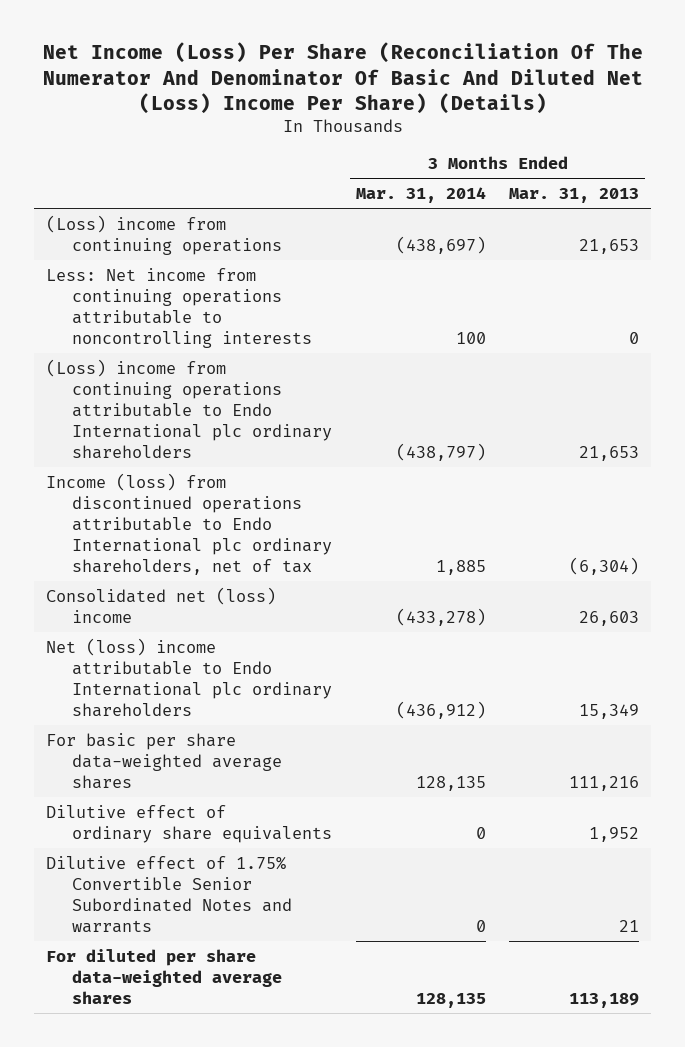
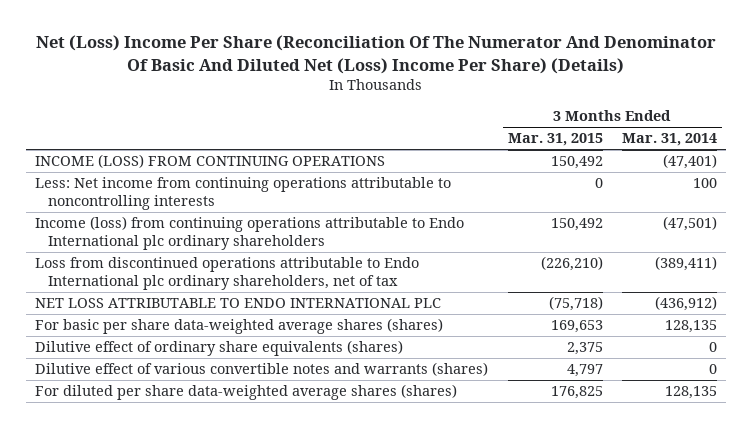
- Net Income (Loss) Per Share (Reconciliation Of The Numerator And Denominator Of Basic And Diluted Net (Loss) Income Per Share) (Details)
+ Net (Loss) Income Per Share (Reconciliation Of The Numerator And Denominator Of Basic And Diluted Net (Loss) Income Per Share) (Details)
- | 3 Months Ended Mar. 31, 2014 | 3 Months Ended Mar. 31, 2013
+ | 3 Months Ended Mar. 31, 2015 | 3 Months Ended Mar. 31, 2014
- (Loss) income from continuing operations | (438,697) | 21,653
+ INCOME (LOSS) FROM CONTINUING OPERATIONS | 150,492 | (47,401)
- (Loss) income from continuing operations attributable to Endo International plc ordinary shareholders | (438,797) | 21,653
- Income (loss) from discontinued operations attributable to Endo International plc ordinary shareholders, net of tax | 1,885 | (6,304)
- Consolidated net (loss) income | (433,278) | 26,603
- Net (loss) income attributable to Endo International plc ordinary shareholders | (436,912) | 15,349
- For basic per share data-weighted average shares | 128,135 | 111,216
- Dilutive effect of ordinary share equivalents | 0 | 1,952
- Dilutive effect of 1.75% Convertible Senior Subordinated Notes and warrants | 0 | 21
- For diluted per share data-weighted average shares | 128,135 | 113,189
+ Income (loss) from continuing operations attributable to Endo International plc ordinary shareholders | 150,492 | (47,501)
+ Loss from discontinued operations attributable to Endo International plc ordinary shareholders, net of tax | (226,210) | (389,411)
+ NET LOSS ATTRIBUTABLE TO ENDO INTERNATIONAL PLC | (75,718) | (436,912)
+ For basic per share data-weighted average shares (shares) | 169,653 | 128,135
+ Dilutive effect of ordinary share equivalents (shares) | 2,375 | 0
+ Dilutive effect of various convertible notes and warrants (shares) | 4,797 | 0
+ For diluted per share data-weighted average shares (shares) | 176,825 | 128,135

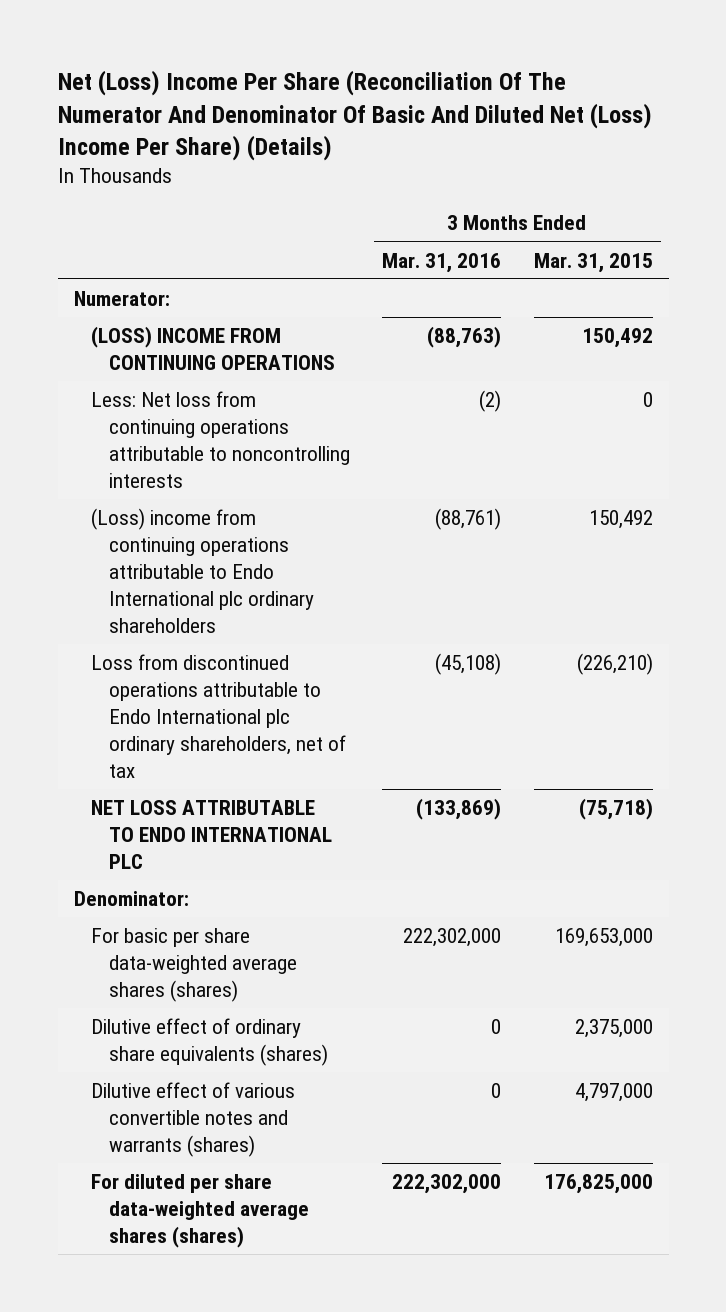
- | 3 Months Ended Mar. 31, 2015 | 3 Months Ended Mar. 31, 2014
+ | 3 Months Ended Mar. 31, 2016 | 3 Months Ended Mar. 31, 2015
- INCOME (LOSS) FROM CONTINUING OPERATIONS | 150,492 | (47,401)
- Less: Net income from continuing operations attributable to noncontrolling interests | 0 | 100
- Income (loss) from continuing operations attributable to Endo International plc ordinary shareholders | 150,492 | (47,501)
+ Numerator:
+ (LOSS) INCOME FROM CONTINUING OPERATIONS | (88,763) | 150,492
+ Less: Net loss from continuing operations attributable to noncontrolling interests | (2) | 0
+ (Loss) income from continuing operations attributable to Endo International plc ordinary shareholders | (88,761) | 150,492
- For basic per share data-weighted average shares (shares) | 169,653 | 128,135
- Dilutive effect of ordinary share equivalents (shares) | 2,375 | 0
- Dilutive effect of various convertible notes and warrants (shares) | 4,797 | 0
- For diluted per share data-weighted average shares (shares) | 176,825 | 128,135
+ Denominator:
+ For basic per share data-weighted average shares (shares) | 222,302,000 | 169,653,000
+ Dilutive effect of ordinary share equivalents (shares) | 0 | 2,375,000
+ Dilutive effect of various convertible notes and warrants (shares) | 0 | 4,797,000
+ For diluted per share data-weighted average shares (shares) | 222,302,000 | 176,825,000

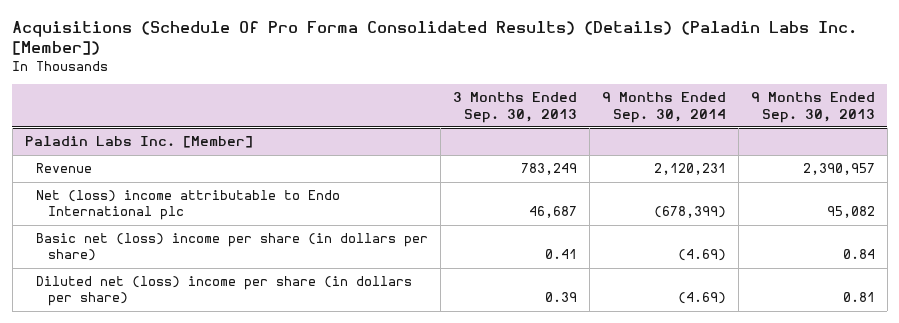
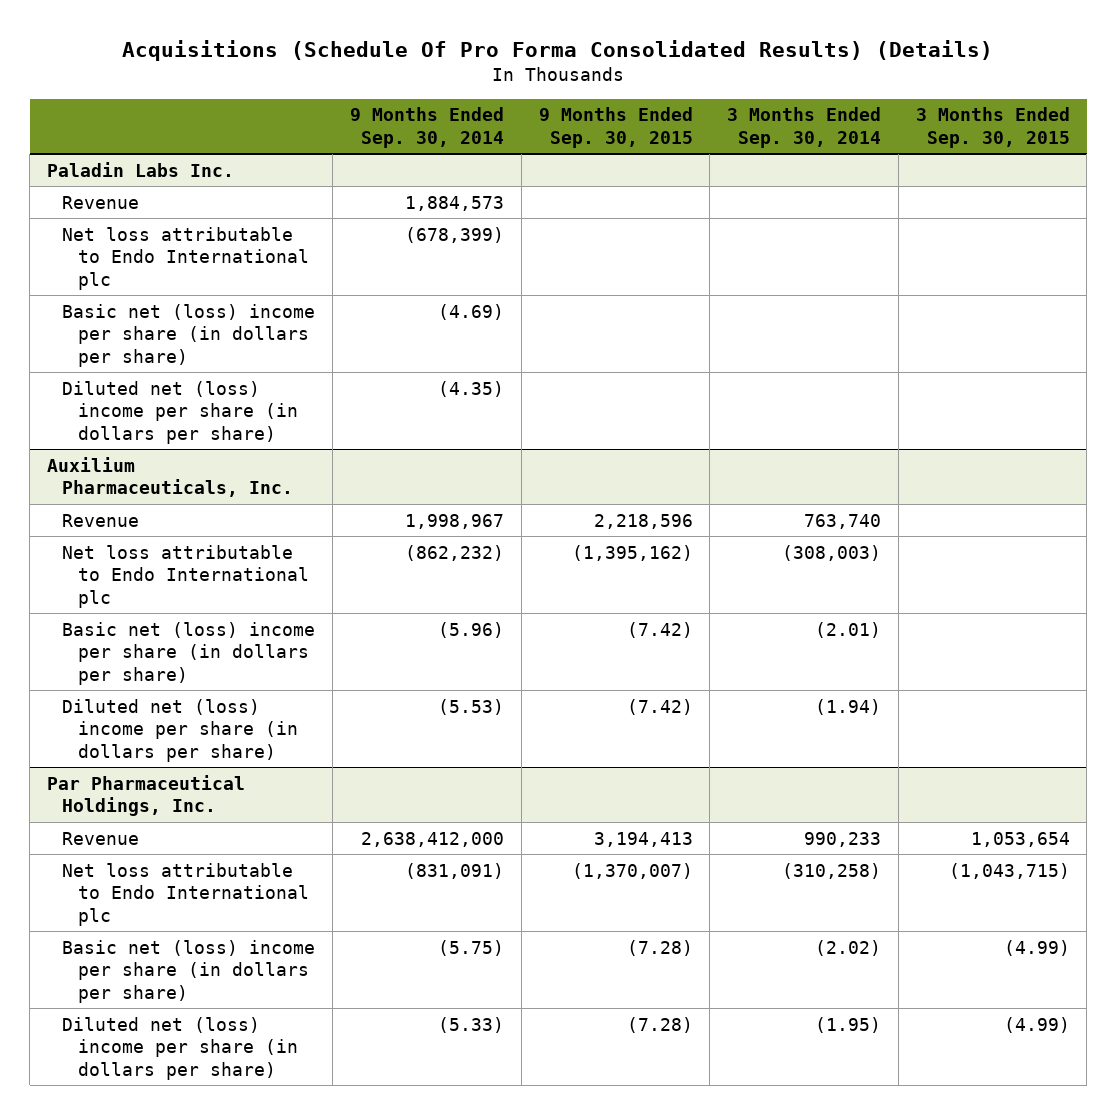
- Acquisitions (Schedule Of Pro Forma Consolidated Results) (Details) (Paladin Labs Inc. [Member])
+ Acquisitions (Schedule Of Pro Forma Consolidated Results) (Details)
- | 3 Months Ended Sep. 30, 2013 | 9 Months Ended Sep. 30, 2014 | 9 Months Ended Sep. 30, 2013
+ | 9 Months Ended Sep. 30, 2014 | 9 Months Ended Sep. 30, 2015 | 3 Months Ended Sep. 30, 2014 | 3 Months Ended Sep. 30, 2015
- Paladin Labs Inc. [Member]
- Revenue | 783,249 | 2,120,231 | 2,390,957
- Net (loss) income attributable to Endo International plc | 46,687 | (678,399) | 95,082
+ Paladin Labs Inc.
+ Revenue | 1,884,573 | | |
+ Net loss attributable to Endo International plc | (678,399) | | |
- Diluted net (loss) income per share (in dollars per share) | 0.39 | (4.69) | 0.81
+ Diluted net (loss) income per share (in dollars per share) | (4.35) | | |
+ Auxilium Pharmaceuticals, Inc.
+ Revenue | 1,998,967 | 2,218,596 | 763,740 |
+ Net loss attributable to Endo International plc | (862,232) | (1,395,162) | (308,003) |
+ Basic net (loss) income per share (in dollars per share) | (5.96) | (7.42) | (2.01) |
+ Diluted net (loss) income per share (in dollars per share) | (5.53) | (7.42) | (1.94) |
+ Par Pharmaceutical Holdings, Inc.
+ Revenue | 2,638,412,000 | 3,194,413 | 990,233 | 1,053,654
+ Net loss attributable to Endo International plc | (831,091) | (1,370,007) | (310,258) | (1,043,715)
+ Basic net (loss) income per share (in dollars per share) | (5.75) | (7.28) | (2.02) | (4.99)
+ Diluted net (loss) income per share (in dollars per share) | (5.33) | (7.28) | (1.95) | (4.99)

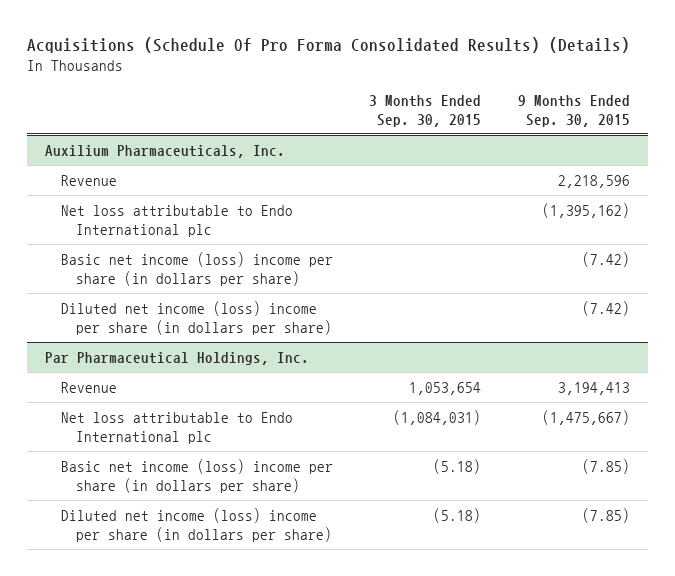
- | 9 Months Ended Sep. 30, 2014 | 9 Months Ended Sep. 30, 2015 | 3 Months Ended Sep. 30, 2014 | 3 Months Ended Sep. 30, 2015
+ | 3 Months Ended Sep. 30, 2015 | 9 Months Ended Sep. 30, 2015
- Paladin Labs Inc.
- Revenue | 1,884,573 | | |
- Net loss attributable to Endo International plc | (678,399) | | |
- Basic net (loss) income per share (in dollars per share) | (4.69) | | |
- Diluted net (loss) income per share (in dollars per share) | (4.35) | | |
@ Auxilium Pharmaceuticals, Inc.
- Basic net (loss) income per share (in dollars per share) | (5.96) | (7.42) | (2.01) |
- Diluted net (loss) income per share (in dollars per share) | (5.53) | (7.42) | (1.94) |
+ Basic net income (loss) income per share (in dollars per share) | | (7.42)
+ Diluted net income (loss) income per share (in dollars per share) | | (7.42)
@ Par Pharmaceutical Holdings, Inc.
- Net loss attributable to Endo International plc | (831,091) | (1,370,007) | (310,258) | (1,043,715)
- Basic net (loss) income per share (in dollars per share) | (5.75) | (7.28) | (2.02) | (4.99)
- Diluted net (loss) income per share (in dollars per share) | (5.33) | (7.28) | (1.95) | (4.99)
+ Net loss attributable to Endo International plc | (1,084,031) | (1,475,667)
+ Basic net income (loss) income per share (in dollars per share) | (5.18) | (7.85)
+ Diluted net income (loss) income per share (in dollars per share) | (5.18) | (7.85)

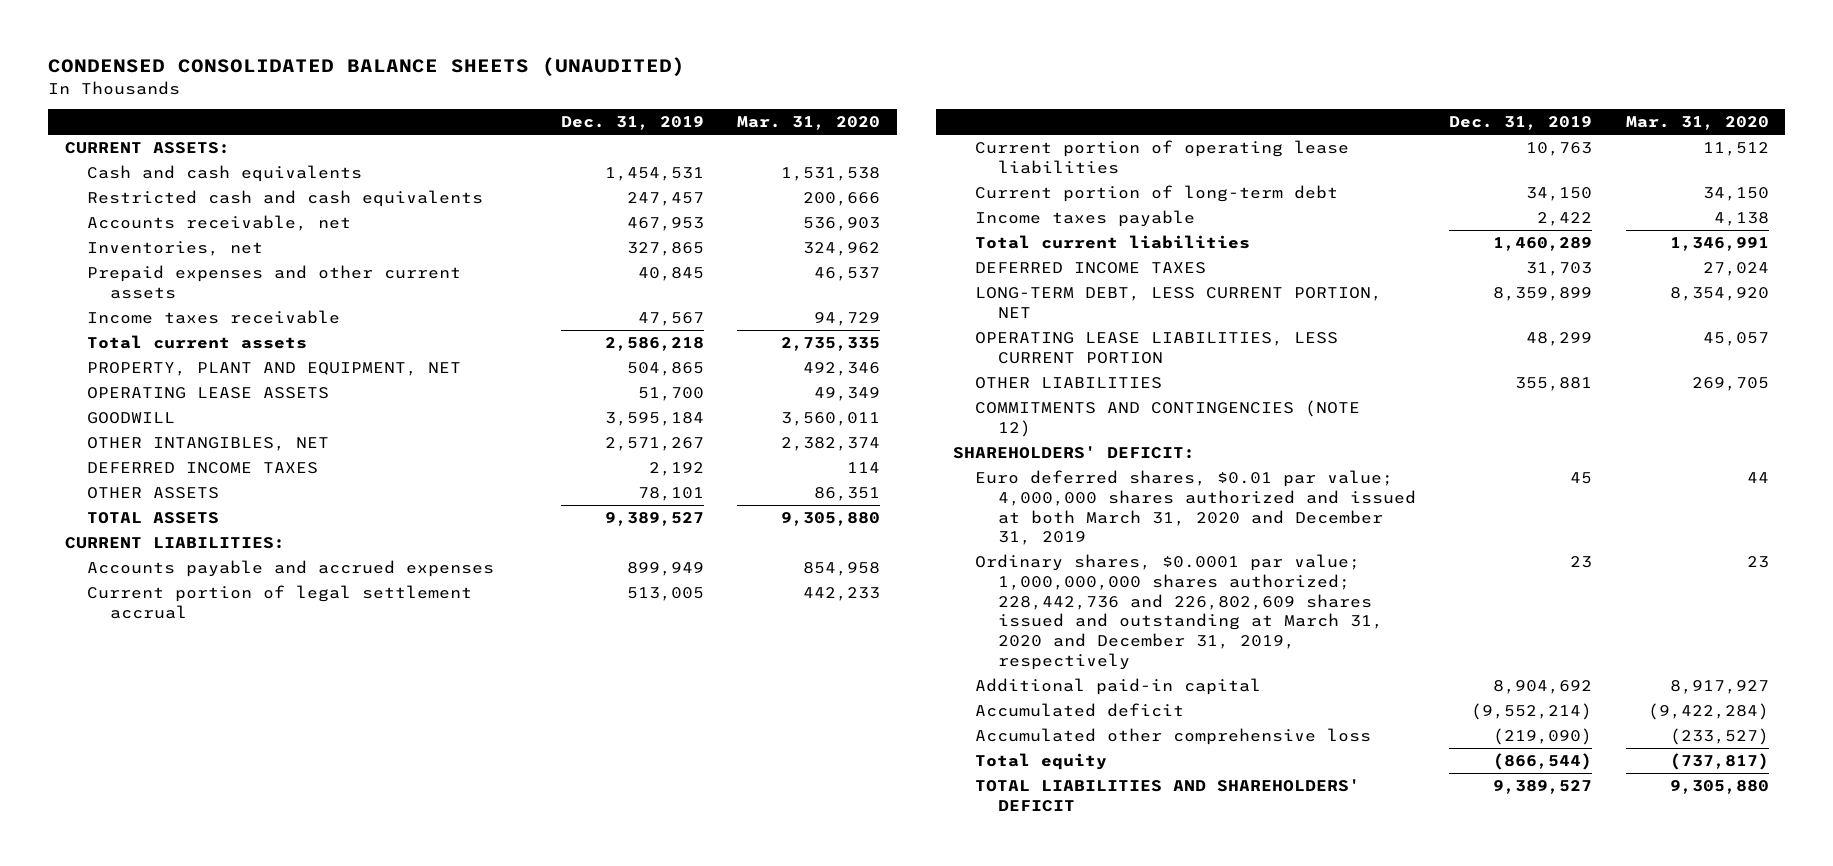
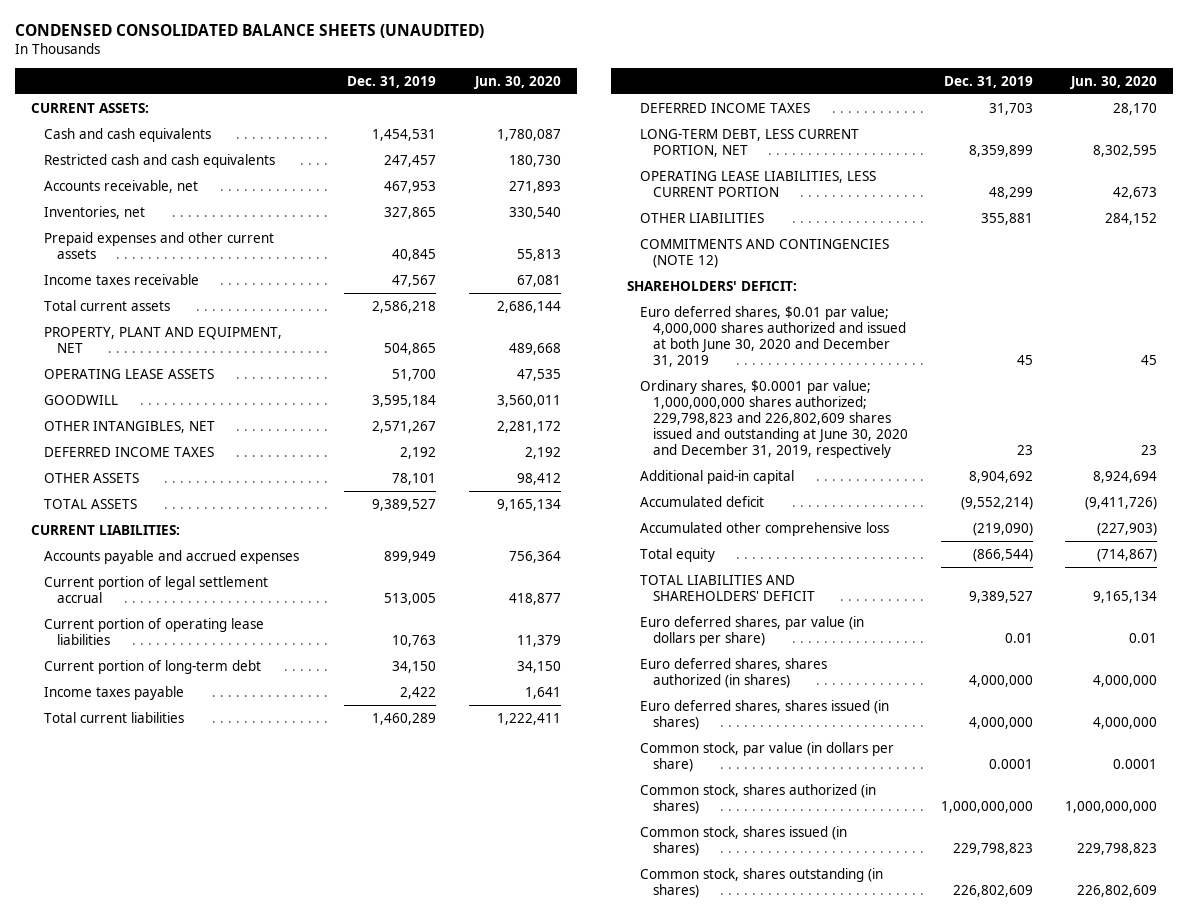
- | Dec. 31, 2019 | Mar. 31, 2020
+ | Dec. 31, 2019 | Jun. 30, 2020
- Euro deferred shares, $0.01 par value; 4,000,000 shares authorized and issued at both March 31, 2020 and December 31, 2019 | 45 | 44
- Ordinary shares, $0.0001 par value; 1,000,000,000 shares authorized; 228,442,736 and 226,802,609 shares issued and outstanding at March 31, 2020 and December 31, 2019, respectively | 23 | 23
+ Euro deferred shares, $0.01 par value; 4,000,000 shares authorized and issued at both June 30, 2020 and December 31, 2019 | 45 | 45
+ Ordinary shares, $0.0001 par value; 1,000,000,000 shares authorized; 229,798,823 and 226,802,609 shares issued and outstanding at June 30, 2020 and December 31, 2019, respectively | 23 | 23
+ Euro deferred shares, par value (in dollars per share) | 0.01 | 0.01
+ Euro deferred shares, shares authorized (in shares) | 4,000,000 | 4,000,000
+ Euro deferred shares, shares issued (in shares) | 4,000,000 | 4,000,000
+ Common stock, par value (in dollars per share) | 0.0001 | 0.0001
+ Common stock, shares authorized (in shares) | 1,000,000,000 | 1,000,000,000
+ Common stock, shares issued (in shares) | 229,798,823 | 229,798,823
+ Common stock, shares outstanding (in shares) | 226,802,609 | 226,802,609

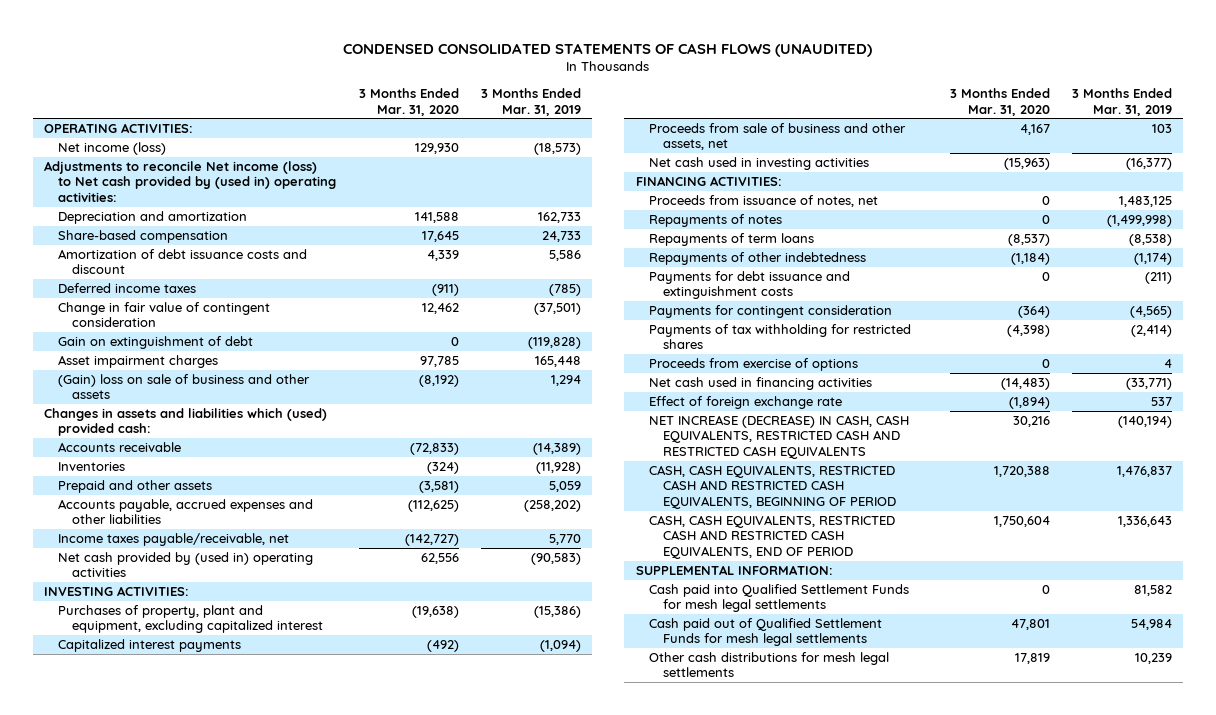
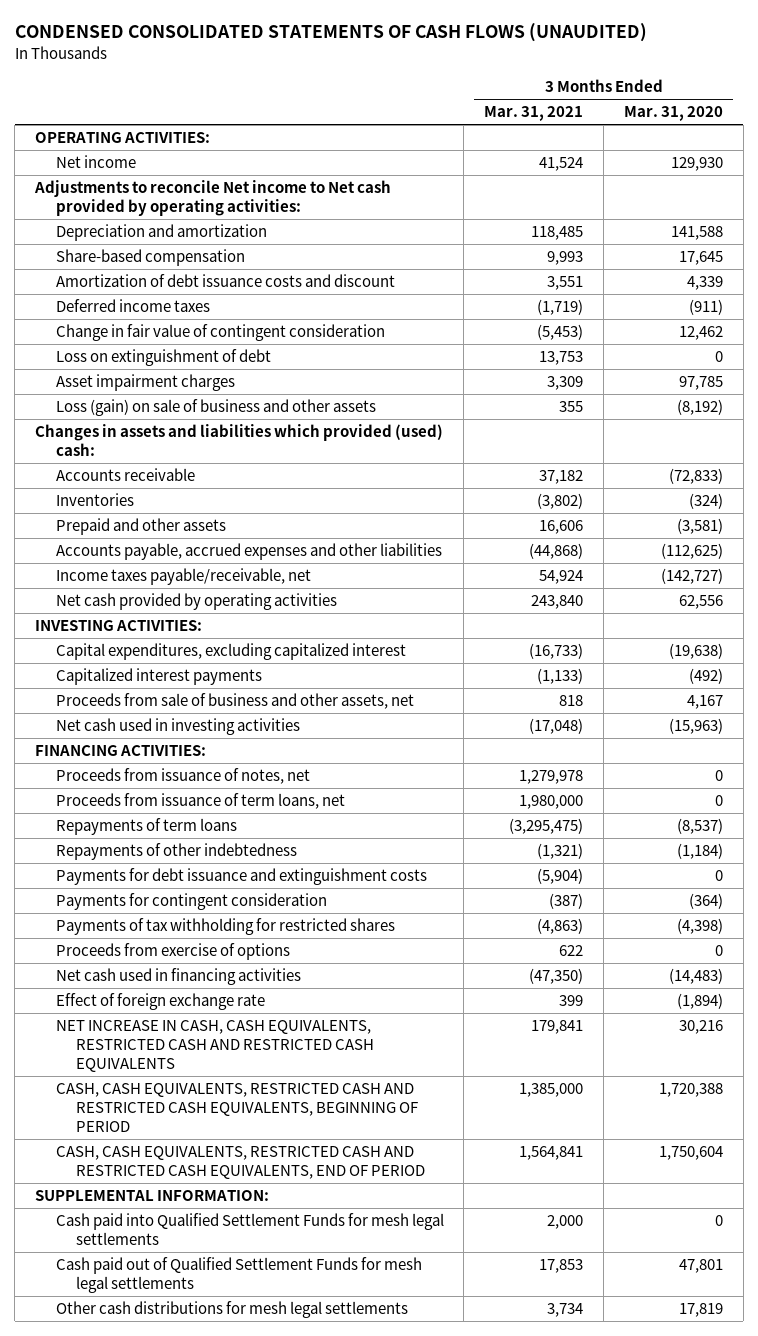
- | 3 Months Ended Mar. 31, 2020 | 3 Months Ended Mar. 31, 2019
+ | 3 Months Ended Mar. 31, 2021 | 3 Months Ended Mar. 31, 2020
- Net income (loss) | 129,930 | (18,573)
- Adjustments to reconcile Net income (loss) to Net cash provided by (used in) operating activities:
+ Net income | 41,524 | 129,930
+ Adjustments to reconcile Net income to Net cash provided by operating activities:
- Gain on extinguishment of debt | 0 | (119,828)
+ Loss on extinguishment of debt | 13,753 | 0
- (Gain) loss on sale of business and other assets | (8,192) | 1,294
- Changes in assets and liabilities which (used) provided cash:
+ Loss (gain) on sale of business and other assets | 355 | (8,192)
+ Changes in assets and liabilities which provided (used) cash:
- Net cash provided by (used in) operating activities | 62,556 | (90,583)
+ Net cash provided by operating activities | 243,840 | 62,556
- Purchases of property, plant and equipment, excluding capitalized interest | (19,638) | (15,386)
+ Capital expenditures, excluding capitalized interest | (16,733) | (19,638)
- Repayments of notes | 0 | (1,499,998)
+ Proceeds from issuance of term loans, net | 1,980,000 | 0
- NET INCREASE (DECREASE) IN CASH, CASH EQUIVALENTS, RESTRICTED CASH AND RESTRICTED CASH EQUIVALENTS | 30,216 | (140,194)
+ NET INCREASE IN CASH, CASH EQUIVALENTS, RESTRICTED CASH AND RESTRICTED CASH EQUIVALENTS | 179,841 | 30,216

